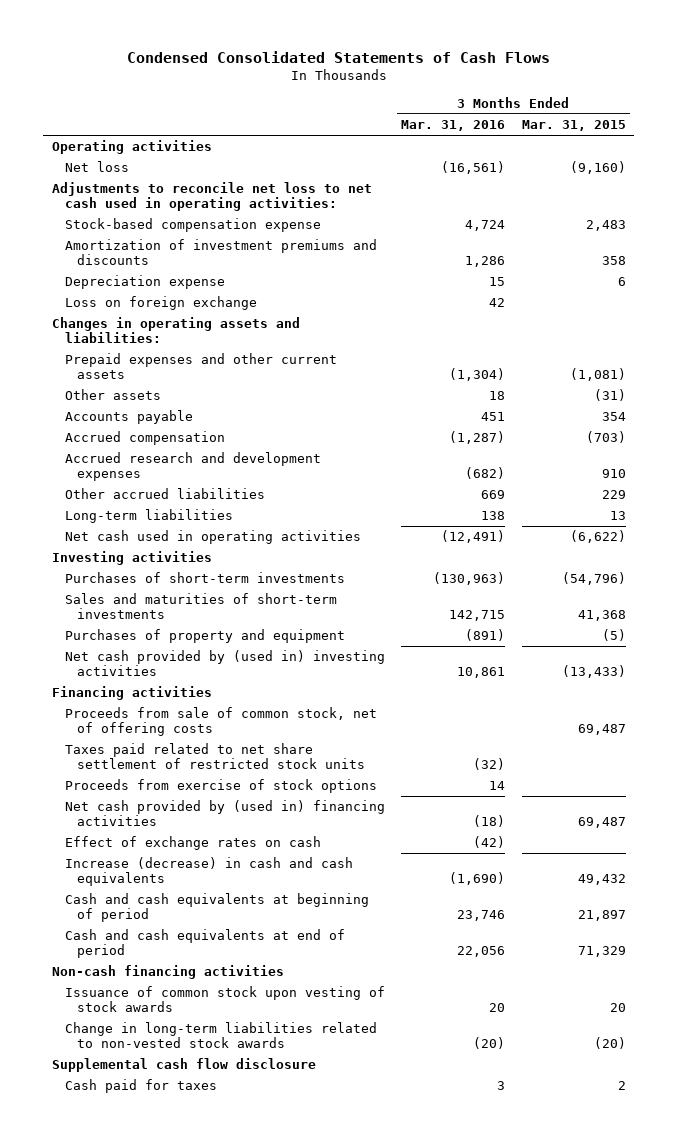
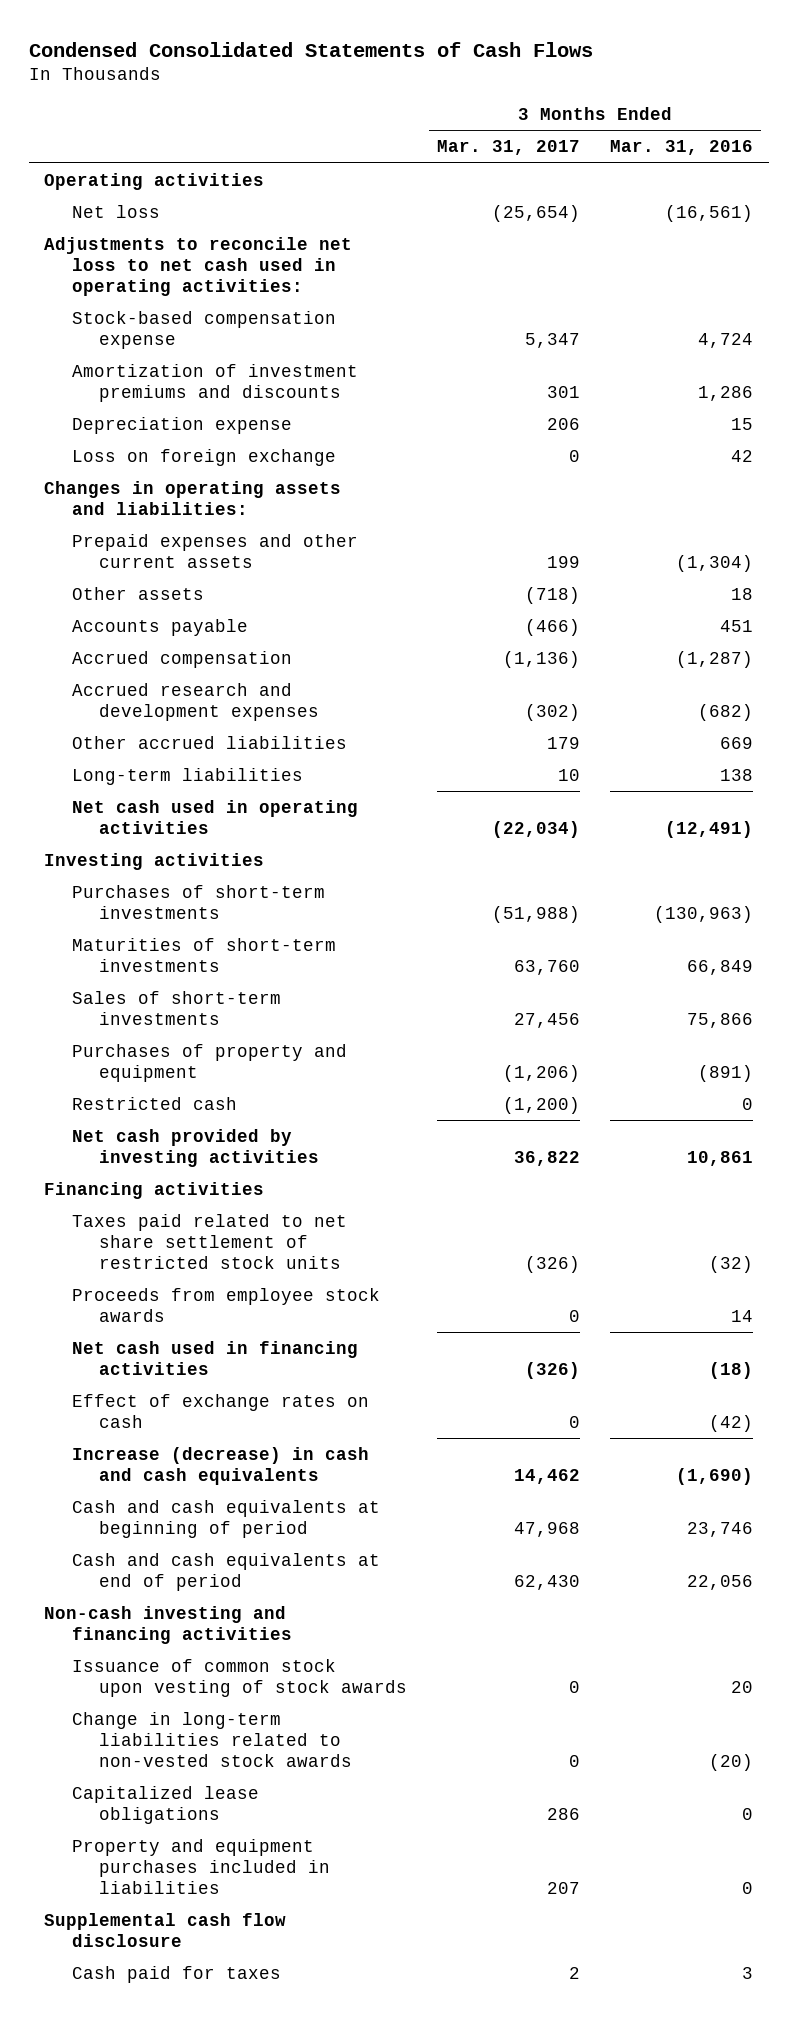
- | 3 Months Ended Mar. 31, 2016 | 3 Months Ended Mar. 31, 2015
+ | 3 Months Ended Mar. 31, 2017 | 3 Months Ended Mar. 31, 2016
- Sales and maturities of short-term investments | 142,715 | 41,368
+ Maturities of short-term investments | 63,760 | 66,849
+ Sales of short-term investments | 27,456 | 75,866
- Net cash provided by (used in) investing activities | 10,861 | (13,433)
+ Restricted cash | (1,200) | 0
+ Net cash provided by investing activities | 36,822 | 10,861
- Proceeds from sale of common stock, net of offering costs | | 69,487
- Proceeds from exercise of stock options | 14 |
- Net cash provided by (used in) financing activities | (18) | 69,487
+ Proceeds from employee stock awards | 0 | 14
+ Net cash used in financing activities | (326) | (18)
- Non-cash financing activities
+ Non-cash investing and financing activities
+ Capitalized lease obligations | 286 | 0
+ Property and equipment purchases included in liabilities | 207 | 0

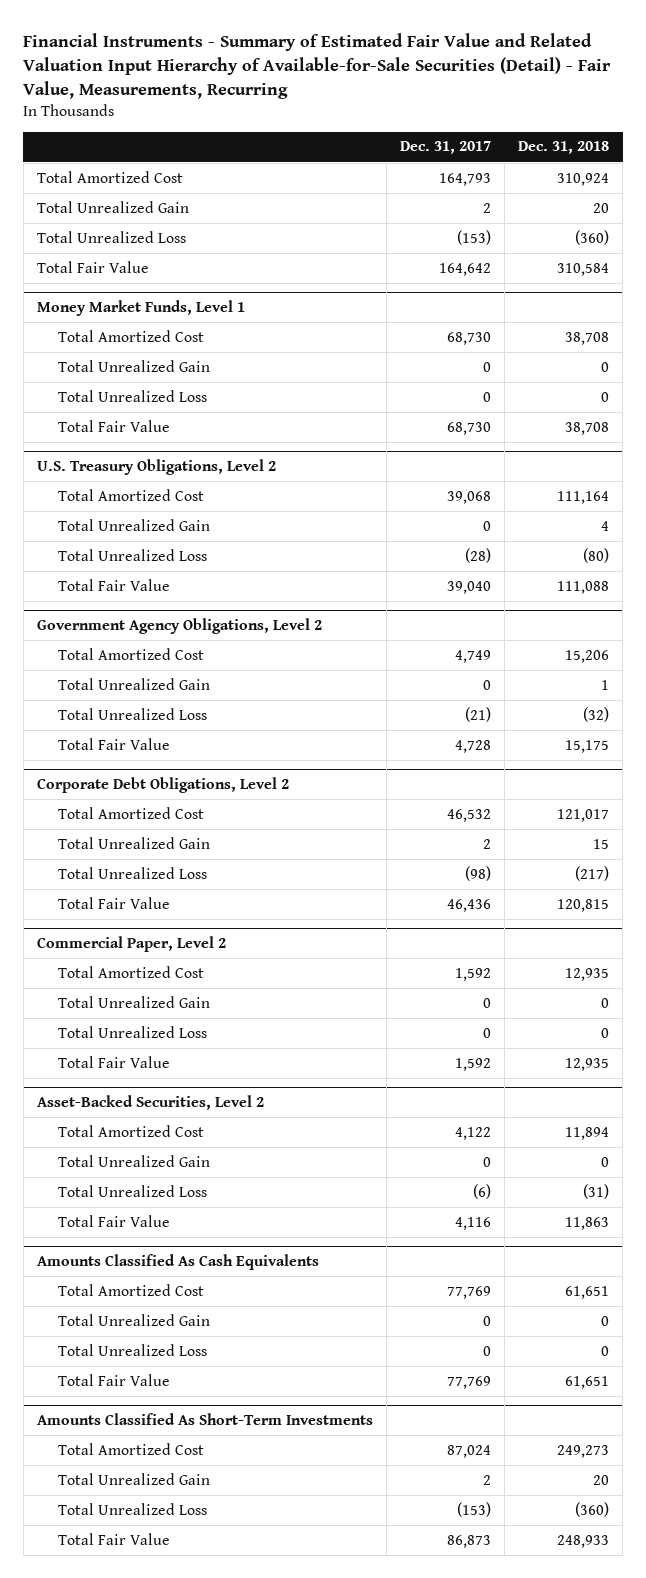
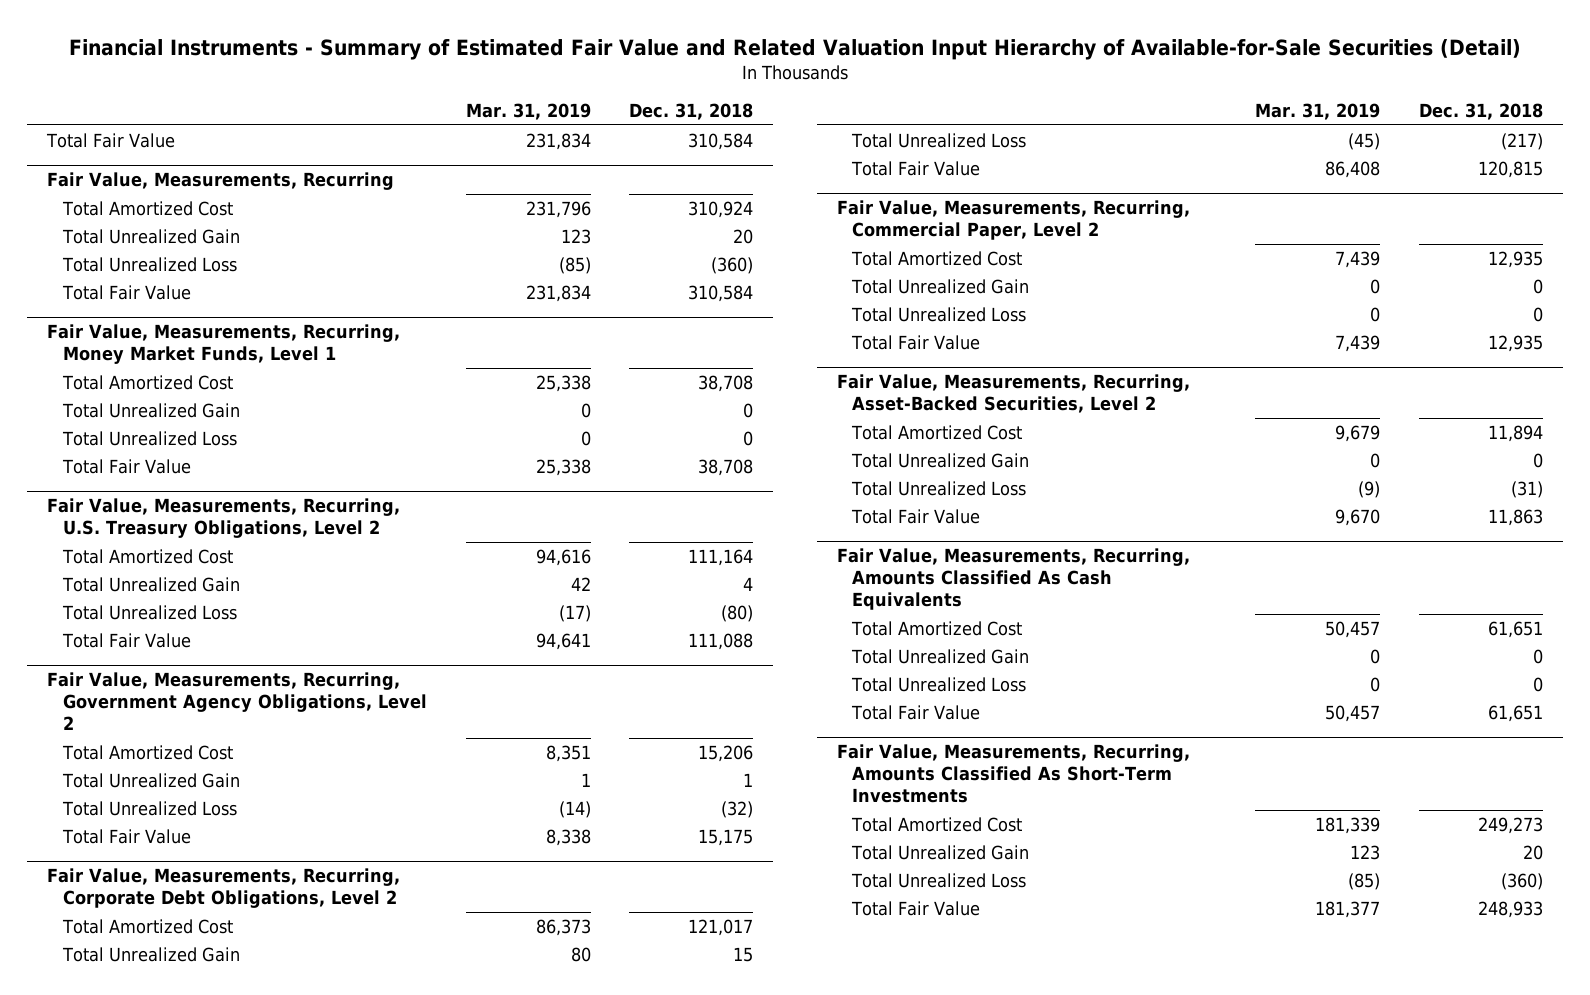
- Financial Instruments - Summary of Estimated Fair Value and Related Valuation Input Hierarchy of Available-for-Sale Securities (Detail) - Fair Value, Measurements, Recurring
+ Financial Instruments - Summary of Estimated Fair Value and Related Valuation Input Hierarchy of Available-for-Sale Securities (Detail)
- | Dec. 31, 2017 | Dec. 31, 2018
+ | Mar. 31, 2019 | Dec. 31, 2018
+ Total Fair Value | 231,834 | 310,584
+ Fair Value, Measurements, Recurring
- Money Market Funds, Level 1
+ Fair Value, Measurements, Recurring, Money Market Funds, Level 1
- U.S. Treasury Obligations, Level 2
+ Fair Value, Measurements, Recurring, U.S. Treasury Obligations, Level 2
- Government Agency Obligations, Level 2
+ Fair Value, Measurements, Recurring, Government Agency Obligations, Level 2
- Corporate Debt Obligations, Level 2
+ Fair Value, Measurements, Recurring, Corporate Debt Obligations, Level 2
- Commercial Paper, Level 2
+ Fair Value, Measurements, Recurring, Commercial Paper, Level 2
- Asset-Backed Securities, Level 2
+ Fair Value, Measurements, Recurring, Asset-Backed Securities, Level 2
- Amounts Classified As Cash Equivalents
+ Fair Value, Measurements, Recurring, Amounts Classified As Cash Equivalents
- Amounts Classified As Short-Term Investments
+ Fair Value, Measurements, Recurring, Amounts Classified As Short-Term Investments

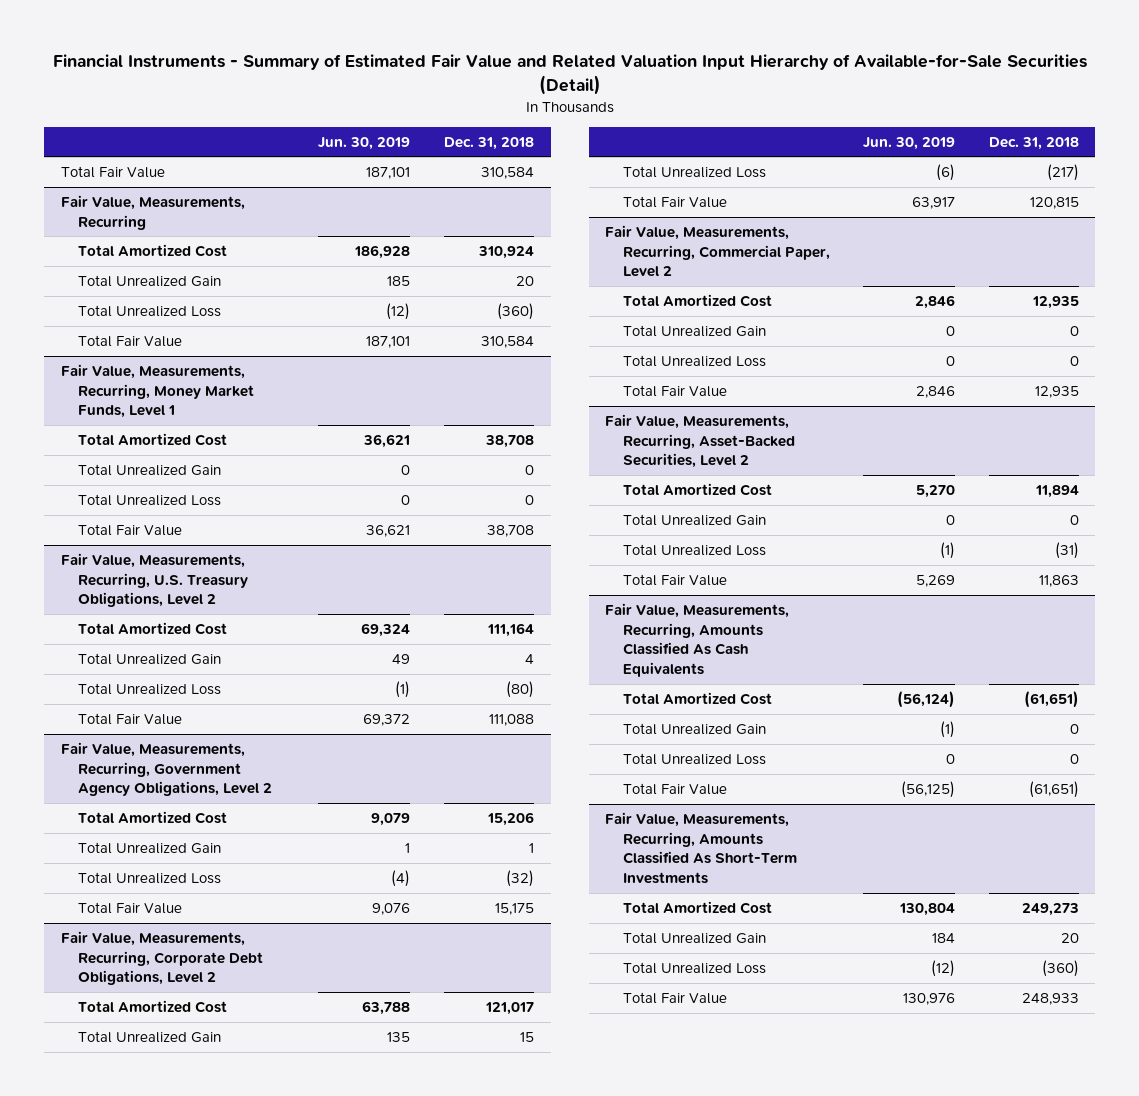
- | Mar. 31, 2019 | Dec. 31, 2018
+ | Jun. 30, 2019 | Dec. 31, 2018
@ Fair Value, Measurements, Recurring, Amounts Classified As Cash Equivalents
- Total Amortized Cost | 50,457 | 61,651
+ Total Amortized Cost | (56,124) | (61,651)
- Total Fair Value | 50,457 | 61,651
+ Total Fair Value | (56,125) | (61,651)

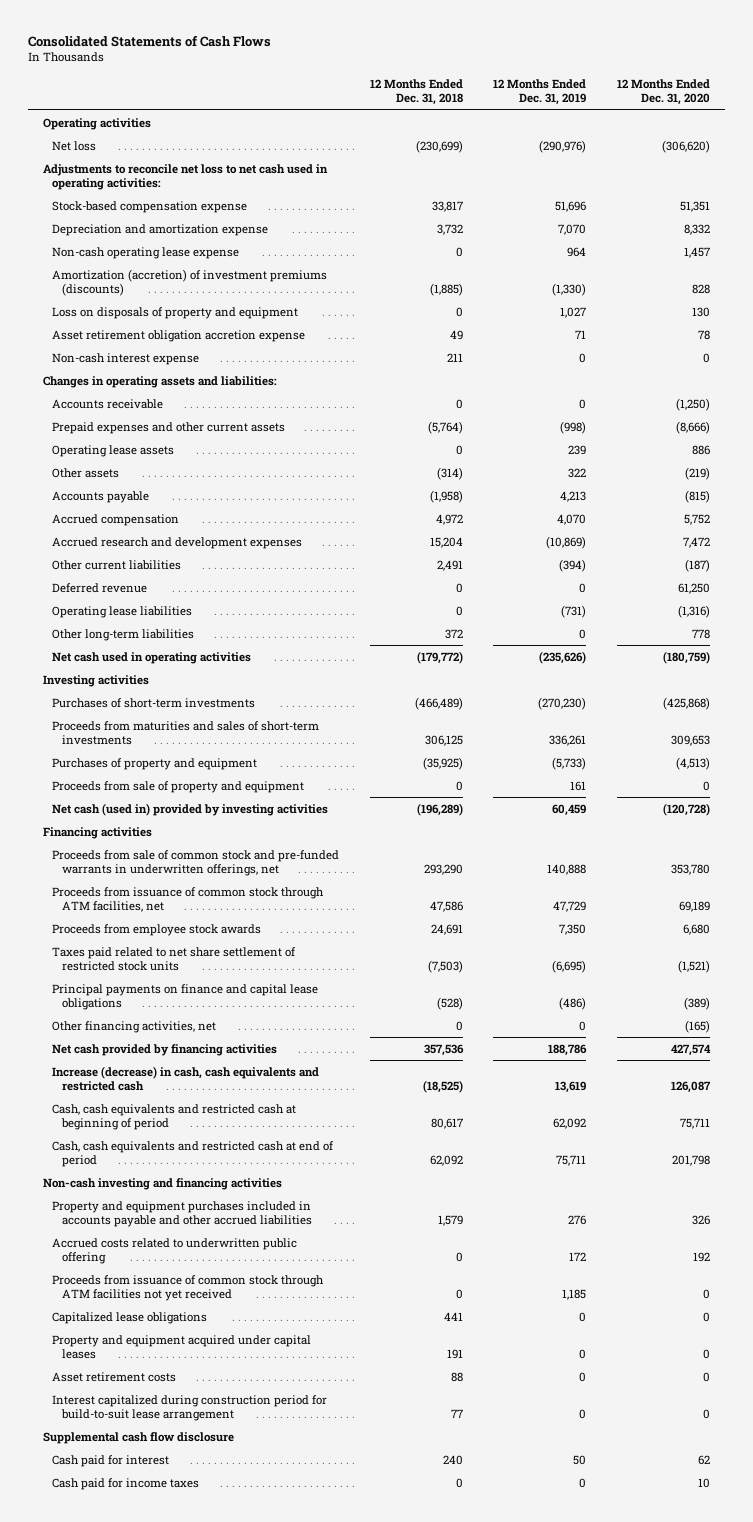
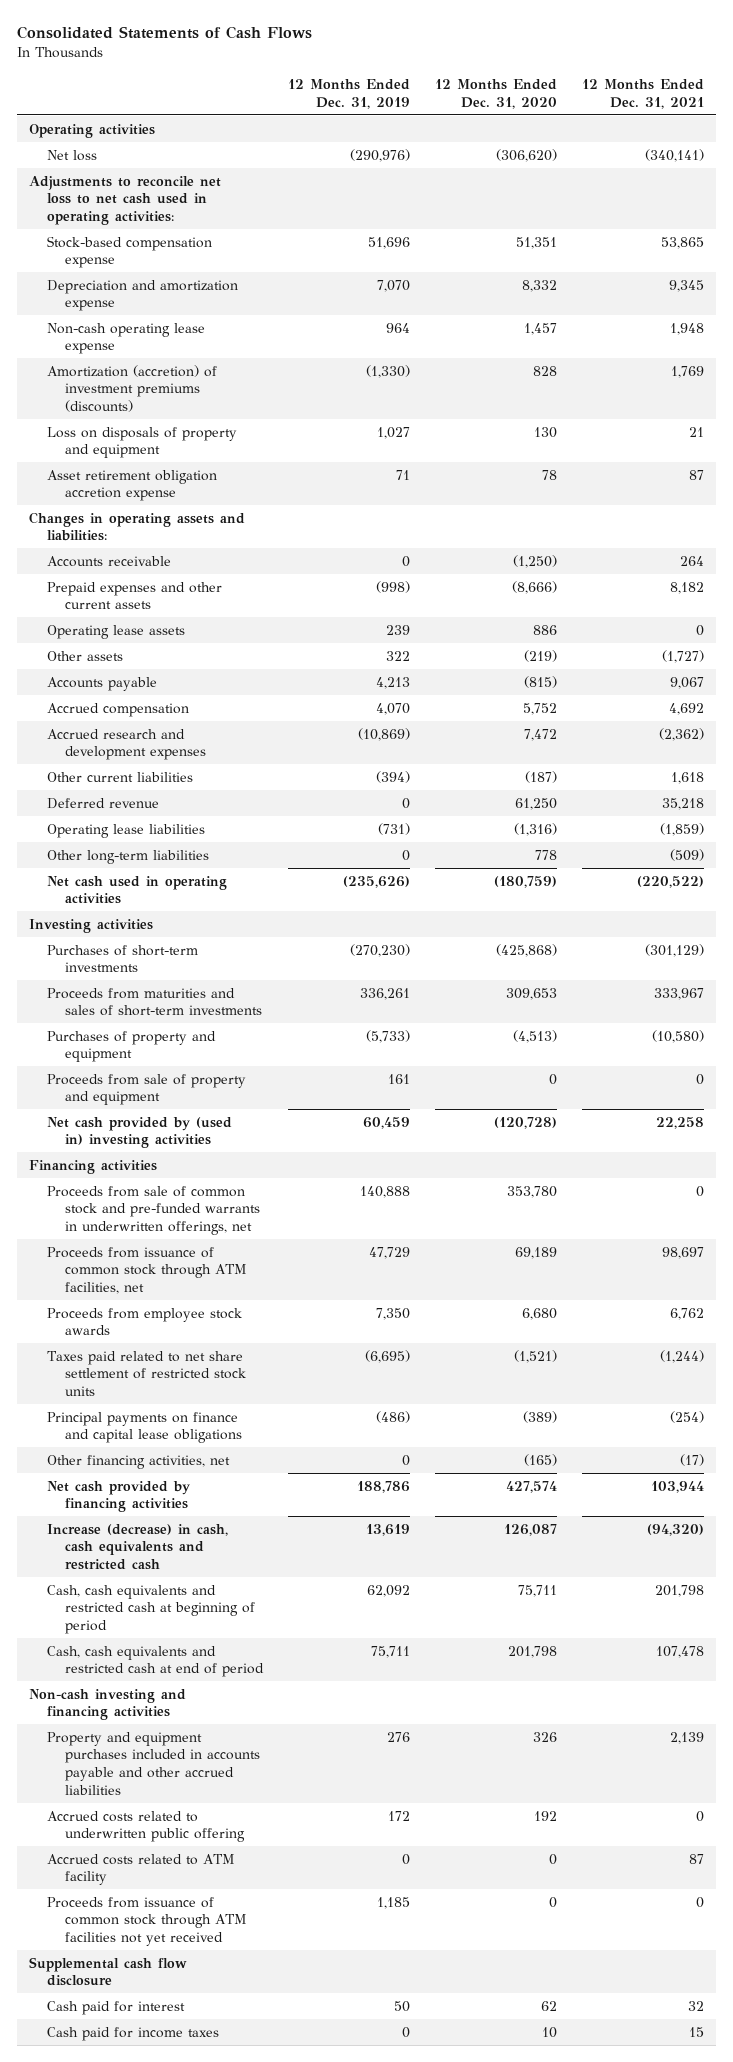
- | 12 Months Ended Dec. 31, 2018 | 12 Months Ended Dec. 31, 2019 | 12 Months Ended Dec. 31, 2020
+ | 12 Months Ended Dec. 31, 2019 | 12 Months Ended Dec. 31, 2020 | 12 Months Ended Dec. 31, 2021
- Non-cash interest expense | 211 | 0 | 0
- Net cash (used in) provided by investing activities | (196,289) | 60,459 | (120,728)
+ Net cash provided by (used in) investing activities | 60,459 | (120,728) | 22,258
+ Accrued costs related to ATM facility | 0 | 0 | 87
- Capitalized lease obligations | 441 | 0 | 0
- Property and equipment acquired under capital leases | 191 | 0 | 0
- Asset retirement costs | 88 | 0 | 0
- Interest capitalized during construction period for build-to-suit lease arrangement | 77 | 0 | 0

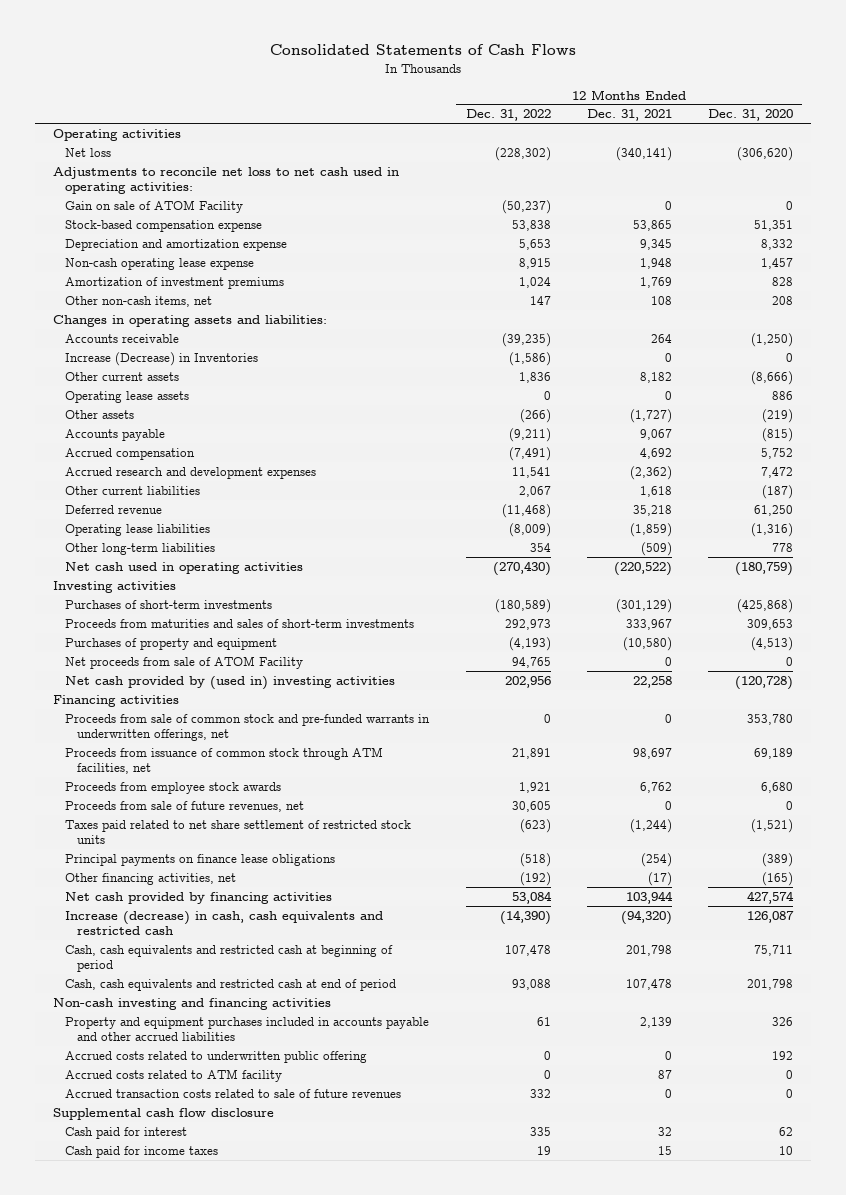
- | 12 Months Ended Dec. 31, 2019 | 12 Months Ended Dec. 31, 2020 | 12 Months Ended Dec. 31, 2021
+ | 12 Months Ended Dec. 31, 2022 | 12 Months Ended Dec. 31, 2021 | 12 Months Ended Dec. 31, 2020
+ Gain on sale of ATOM Facility | (50,237) | 0 | 0
- Amortization (accretion) of investment premiums (discounts) | (1,330) | 828 | 1,769
- Loss on disposals of property and equipment | 1,027 | 130 | 21
- Asset retirement obligation accretion expense | 71 | 78 | 87
+ Amortization of investment premiums | 1,024 | 1,769 | 828
+ Other non-cash items, net | 147 | 108 | 208
- Prepaid expenses and other current assets | (998) | (8,666) | 8,182
+ Increase (Decrease) in Inventories | (1,586) | 0 | 0
+ Other current assets | 1,836 | 8,182 | (8,666)
- Proceeds from sale of property and equipment | 161 | 0 | 0
+ Net proceeds from sale of ATOM Facility | 94,765 | 0 | 0
+ Proceeds from sale of future revenues, net | 30,605 | 0 | 0
- Principal payments on finance and capital lease obligations | (486) | (389) | (254)
+ Principal payments on finance lease obligations | (518) | (254) | (389)
- Proceeds from issuance of common stock through ATM facilities not yet received | 1,185 | 0 | 0
+ Accrued transaction costs related to sale of future revenues | 332 | 0 | 0

